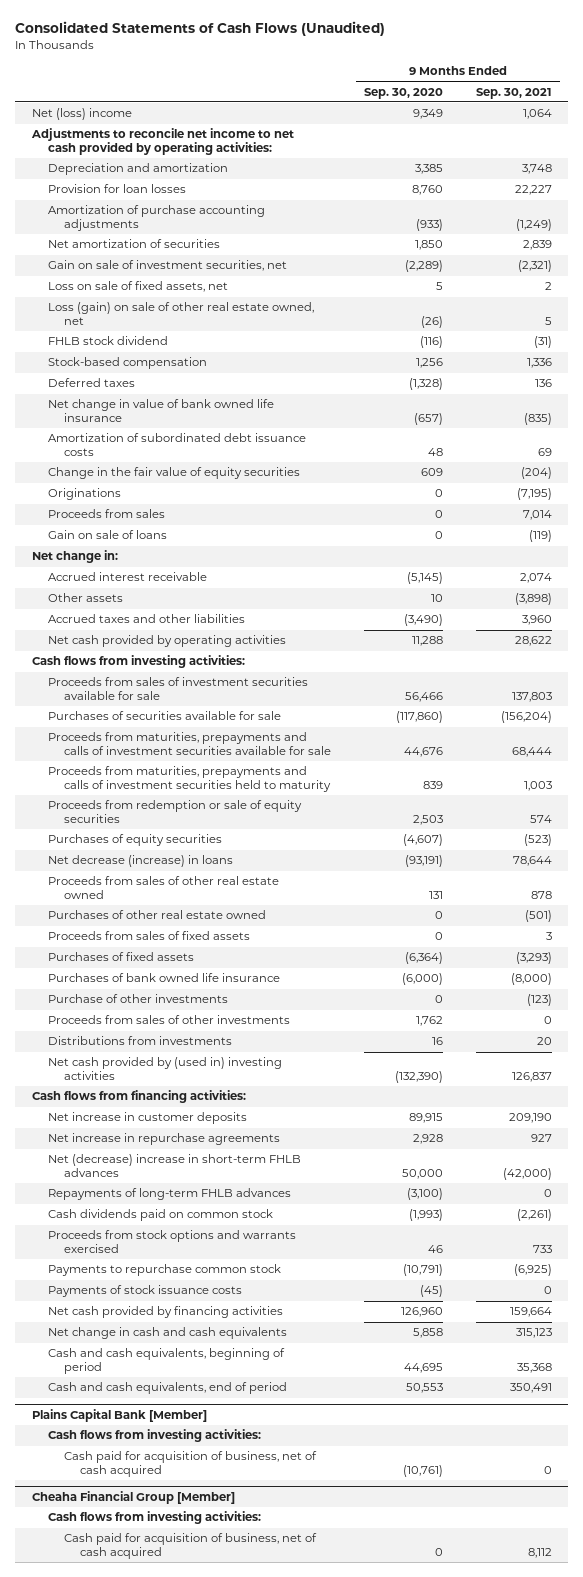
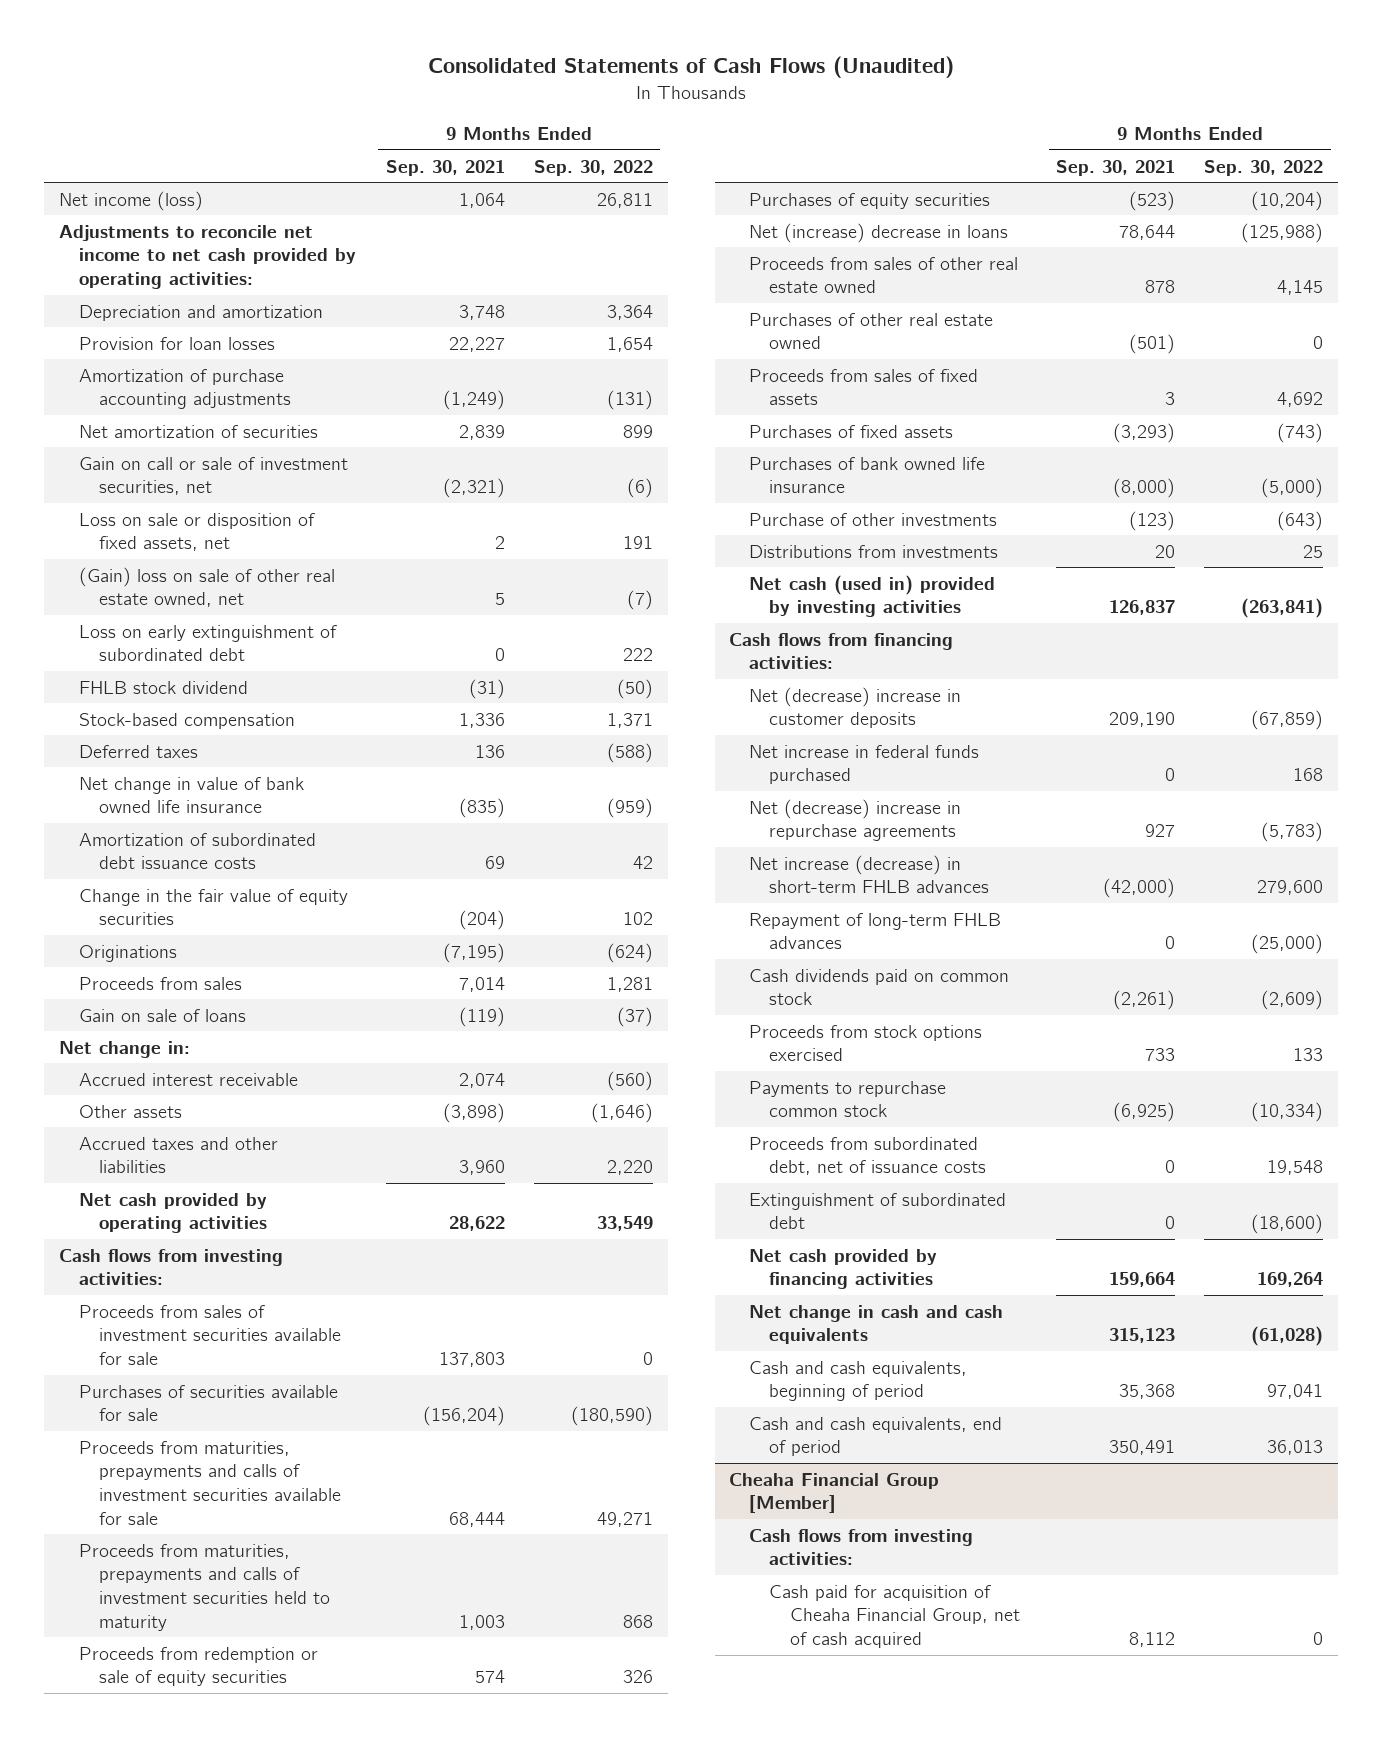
- | 9 Months Ended Sep. 30, 2020 | 9 Months Ended Sep. 30, 2021
+ | 9 Months Ended Sep. 30, 2021 | 9 Months Ended Sep. 30, 2022
- Net (loss) income | 9,349 | 1,064
+ Net income (loss) | 1,064 | 26,811
- Gain on sale of investment securities, net | (2,289) | (2,321)
- Loss on sale of fixed assets, net | 5 | 2
- Loss (gain) on sale of other real estate owned, net | (26) | 5
+ Gain on call or sale of investment securities, net | (2,321) | (6)
+ Loss on sale or disposition of fixed assets, net | 2 | 191
+ (Gain) loss on sale of other real estate owned, net | 5 | (7)
+ Loss on early extinguishment of subordinated debt | 0 | 222
- Net decrease (increase) in loans | (93,191) | 78,644
+ Net (increase) decrease in loans | 78,644 | (125,988)
- Proceeds from sales of other investments | 1,762 | 0
- Net cash provided by (used in) investing activities | (132,390) | 126,837
+ Net cash (used in) provided by investing activities | 126,837 | (263,841)
- Net increase in customer deposits | 89,915 | 209,190
- Net increase in repurchase agreements | 2,928 | 927
- Net (decrease) increase in short-term FHLB advances | 50,000 | (42,000)
- Repayments of long-term FHLB advances | (3,100) | 0
+ Net (decrease) increase in customer deposits | 209,190 | (67,859)
+ Net increase in federal funds purchased | 0 | 168
+ Net (decrease) increase in repurchase agreements | 927 | (5,783)
+ Net increase (decrease) in short-term FHLB advances | (42,000) | 279,600
+ Repayment of long-term FHLB advances | 0 | (25,000)
- Proceeds from stock options and warrants exercised | 46 | 733
+ Proceeds from stock options exercised | 733 | 133
- Payments of stock issuance costs | (45) | 0
+ Proceeds from subordinated debt, net of issuance costs | 0 | 19,548
+ Extinguishment of subordinated debt | 0 | (18,600)
- Plains Capital Bank [Member]
- Cash flows from investing activities:
- Cash paid for acquisition of business, net of cash acquired | (10,761) | 0
@ Cheaha Financial Group [Member]
- Cash paid for acquisition of business, net of cash acquired | 0 | 8,112
+ Cash paid for acquisition of Cheaha Financial Group, net of cash acquired | 8,112 | 0

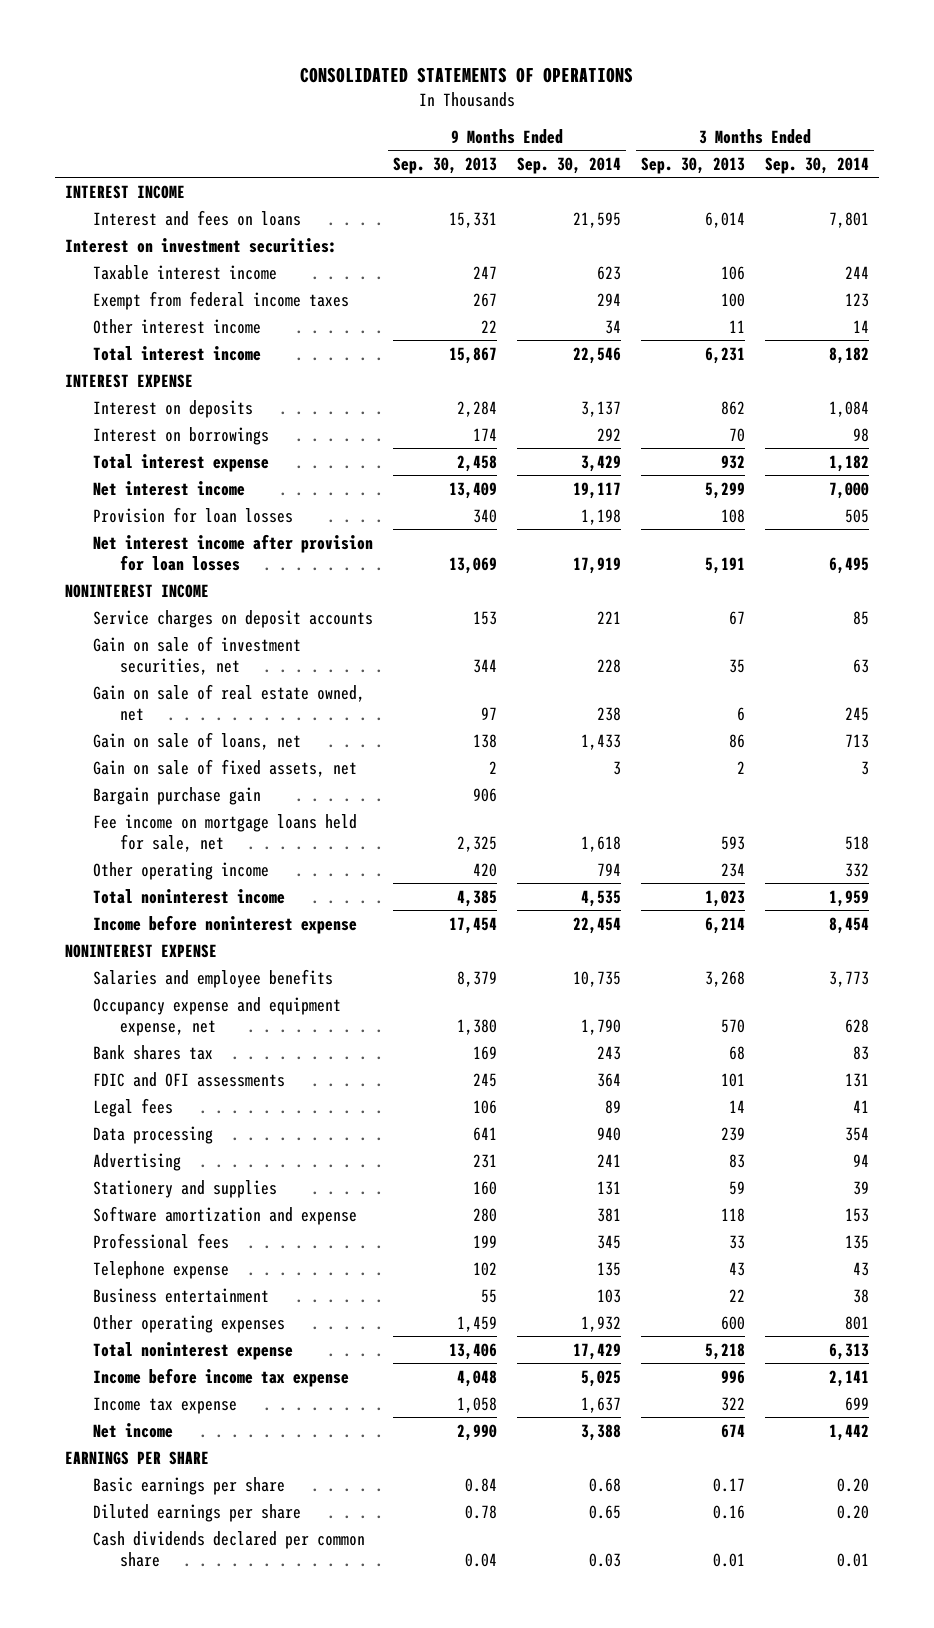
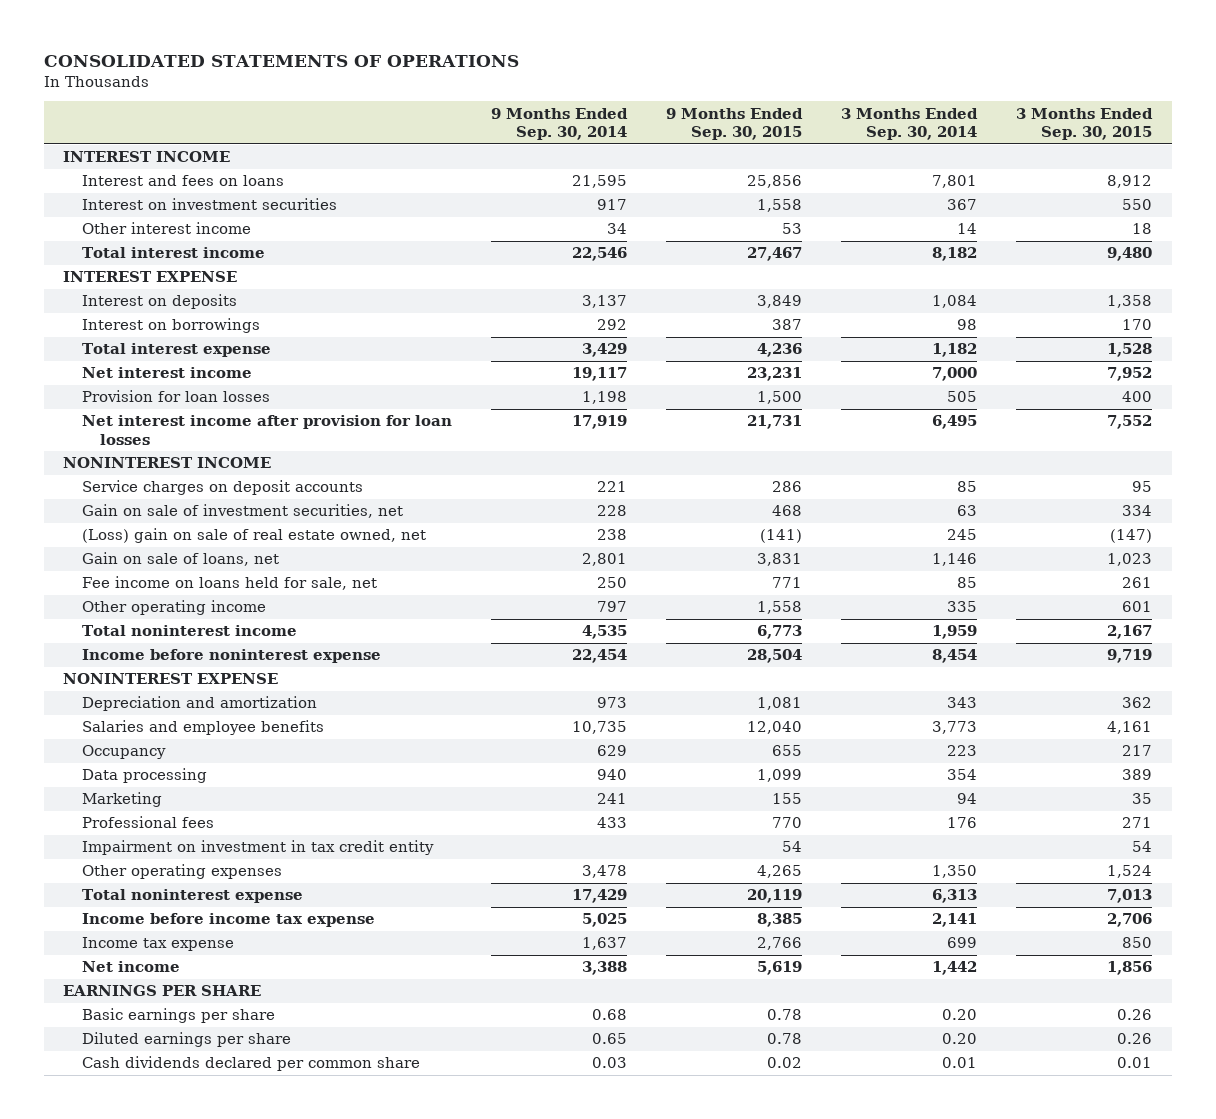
- | 9 Months Ended Sep. 30, 2013 | 9 Months Ended Sep. 30, 2014 | 3 Months Ended Sep. 30, 2013 | 3 Months Ended Sep. 30, 2014
+ | 9 Months Ended Sep. 30, 2014 | 9 Months Ended Sep. 30, 2015 | 3 Months Ended Sep. 30, 2014 | 3 Months Ended Sep. 30, 2015
- Interest on investment securities:
- Taxable interest income | 247 | 623 | 106 | 244
- Exempt from federal income taxes | 267 | 294 | 100 | 123
+ Interest on investment securities | 917 | 1,558 | 367 | 550
- Gain on sale of real estate owned, net | 97 | 238 | 6 | 245
- Gain on sale of loans, net | 138 | 1,433 | 86 | 713
- Gain on sale of fixed assets, net | 2 | 3 | 2 | 3
- Bargain purchase gain | 906 | | |
- Fee income on mortgage loans held for sale, net | 2,325 | 1,618 | 593 | 518
- Other operating income | 420 | 794 | 234 | 332
+ (Loss) gain on sale of real estate owned, net | 238 | (141) | 245 | (147)
+ Gain on sale of loans, net | 2,801 | 3,831 | 1,146 | 1,023
+ Fee income on loans held for sale, net | 250 | 771 | 85 | 261
+ Other operating income | 797 | 1,558 | 335 | 601
+ Depreciation and amortization | 973 | 1,081 | 343 | 362
- Occupancy expense and equipment expense, net | 1,380 | 1,790 | 570 | 628
- Bank shares tax | 169 | 243 | 68 | 83
- FDIC and OFI assessments | 245 | 364 | 101 | 131
- Legal fees | 106 | 89 | 14 | 41
+ Occupancy | 629 | 655 | 223 | 217
- Advertising | 231 | 241 | 83 | 94
- Stationery and supplies | 160 | 131 | 59 | 39
- Software amortization and expense | 280 | 381 | 118 | 153
- Professional fees | 199 | 345 | 33 | 135
- Telephone expense | 102 | 135 | 43 | 43
- Business entertainment | 55 | 103 | 22 | 38
- Other operating expenses | 1,459 | 1,932 | 600 | 801
+ Marketing | 241 | 155 | 94 | 35
+ Professional fees | 433 | 770 | 176 | 271
+ Impairment on investment in tax credit entity | | 54 | | 54
+ Other operating expenses | 3,478 | 4,265 | 1,350 | 1,524

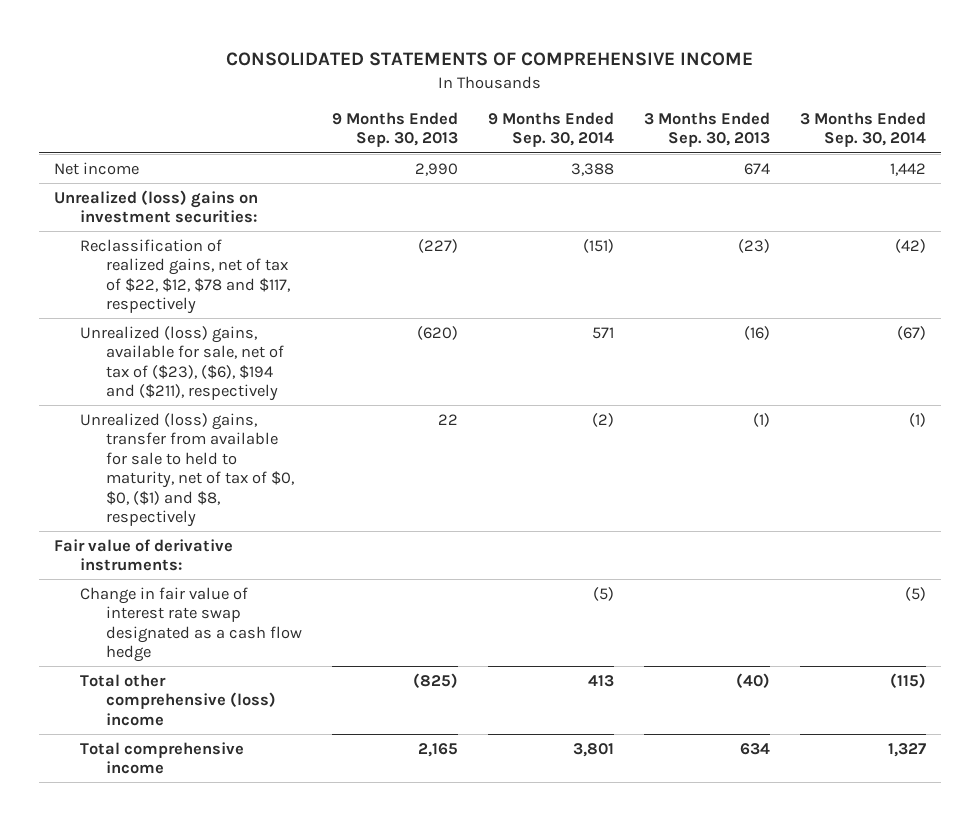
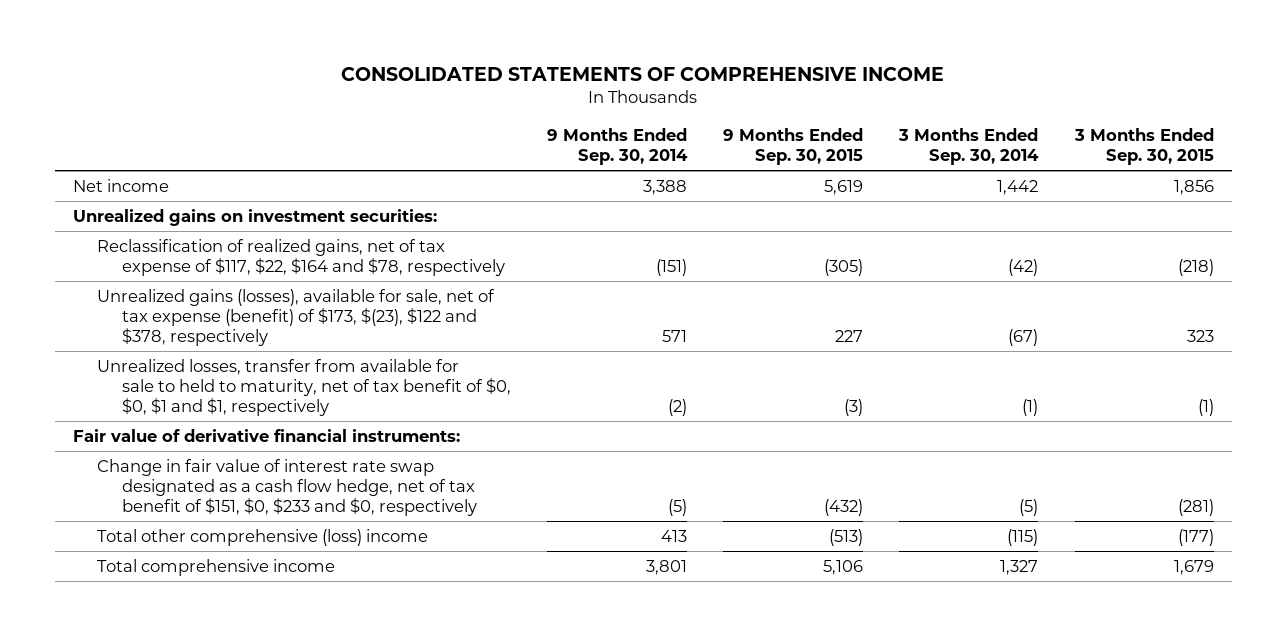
- | 9 Months Ended Sep. 30, 2013 | 9 Months Ended Sep. 30, 2014 | 3 Months Ended Sep. 30, 2013 | 3 Months Ended Sep. 30, 2014
+ | 9 Months Ended Sep. 30, 2014 | 9 Months Ended Sep. 30, 2015 | 3 Months Ended Sep. 30, 2014 | 3 Months Ended Sep. 30, 2015
- Unrealized (loss) gains on investment securities:
- Reclassification of realized gains, net of tax of $22, $12, $78 and $117, respectively | (227) | (151) | (23) | (42)
- Unrealized (loss) gains, available for sale, net of tax of ($23), ($6), $194 and ($211), respectively | (620) | 571 | (16) | (67)
- Unrealized (loss) gains, transfer from available for sale to held to maturity, net of tax of $0, $0, ($1) and $8, respectively | 22 | (2) | (1) | (1)
- Fair value of derivative instruments:
- Change in fair value of interest rate swap designated as a cash flow hedge | | (5) | | (5)
+ Unrealized gains on investment securities:
+ Reclassification of realized gains, net of tax expense of $117, $22, $164 and $78, respectively | (151) | (305) | (42) | (218)
+ Unrealized gains (losses), available for sale, net of tax expense (benefit) of $173, $(23), $122 and $378, respectively | 571 | 227 | (67) | 323
+ Unrealized losses, transfer from available for sale to held to maturity, net of tax benefit of $0, $0, $1 and $1, respectively | (2) | (3) | (1) | (1)
+ Fair value of derivative financial instruments:
+ Change in fair value of interest rate swap designated as a cash flow hedge, net of tax benefit of $151, $0, $233 and $0, respectively | (5) | (432) | (5) | (281)

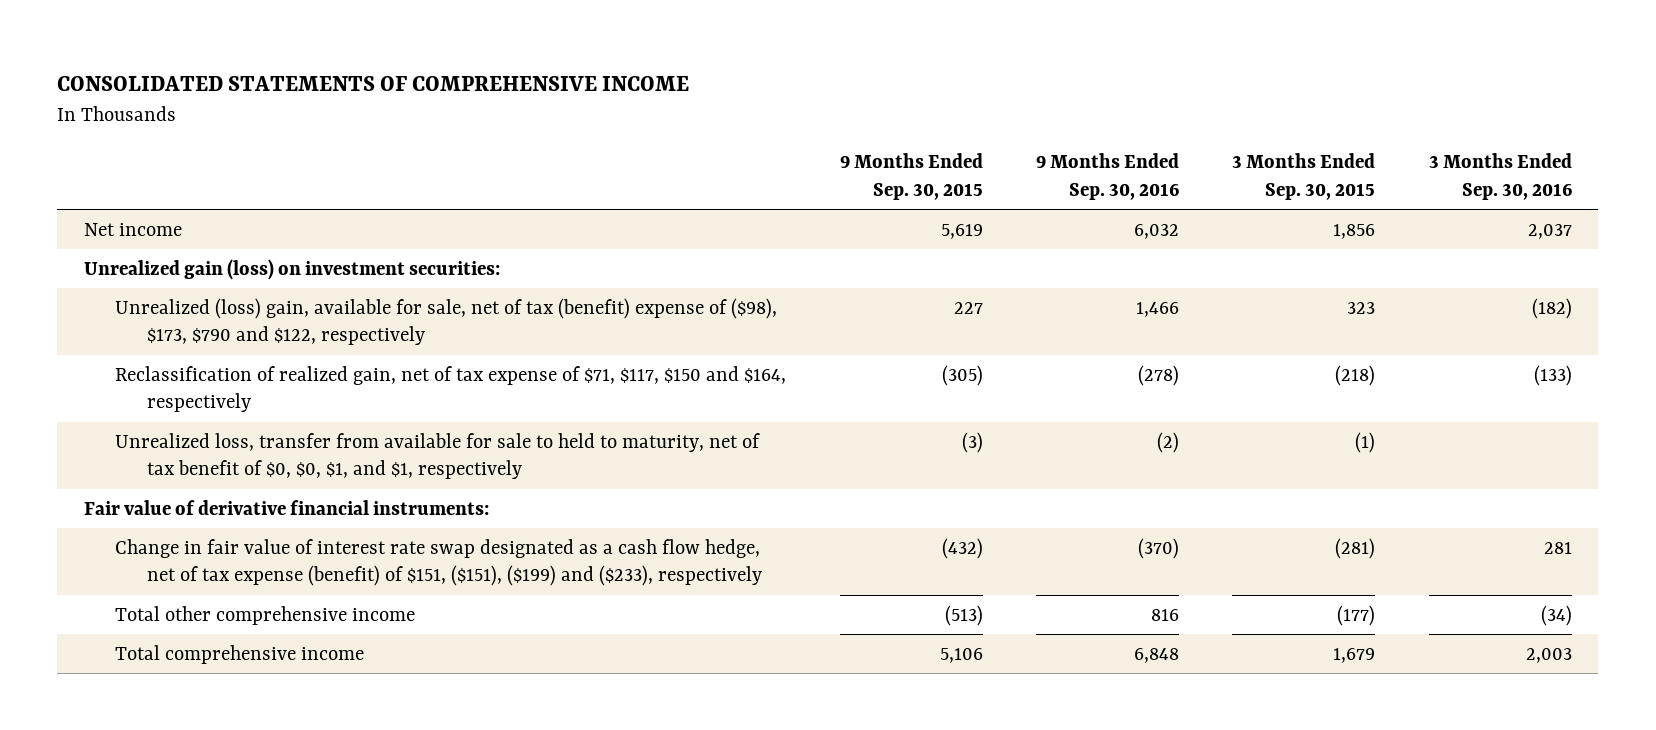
- | 9 Months Ended Sep. 30, 2014 | 9 Months Ended Sep. 30, 2015 | 3 Months Ended Sep. 30, 2014 | 3 Months Ended Sep. 30, 2015
+ | 9 Months Ended Sep. 30, 2015 | 9 Months Ended Sep. 30, 2016 | 3 Months Ended Sep. 30, 2015 | 3 Months Ended Sep. 30, 2016
- Unrealized gains on investment securities:
- Reclassification of realized gains, net of tax expense of $117, $22, $164 and $78, respectively | (151) | (305) | (42) | (218)
- Unrealized gains (losses), available for sale, net of tax expense (benefit) of $173, $(23), $122 and $378, respectively | 571 | 227 | (67) | 323
- Unrealized losses, transfer from available for sale to held to maturity, net of tax benefit of $0, $0, $1 and $1, respectively | (2) | (3) | (1) | (1)
+ Unrealized gain (loss) on investment securities:
+ Unrealized (loss) gain, available for sale, net of tax (benefit) expense of ($98), $173, $790 and $122, respectively | 227 | 1,466 | 323 | (182)
+ Reclassification of realized gain, net of tax expense of $71, $117, $150 and $164, respectively | (305) | (278) | (218) | (133)
+ Unrealized loss, transfer from available for sale to held to maturity, net of tax benefit of $0, $0, $1, and $1, respectively | (3) | (2) | (1) |
- Change in fair value of interest rate swap designated as a cash flow hedge, net of tax benefit of $151, $0, $233 and $0, respectively | (5) | (432) | (5) | (281)
- Total other comprehensive (loss) income | 413 | (513) | (115) | (177)
+ Change in fair value of interest rate swap designated as a cash flow hedge, net of tax expense (benefit) of $151, ($151), ($199) and ($233), respectively | (432) | (370) | (281) | 281
+ Total other comprehensive income | (513) | 816 | (177) | (34)

